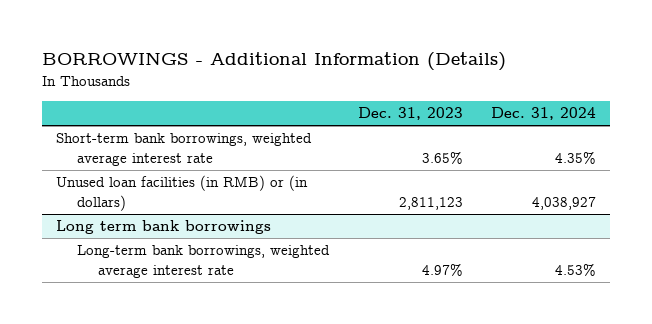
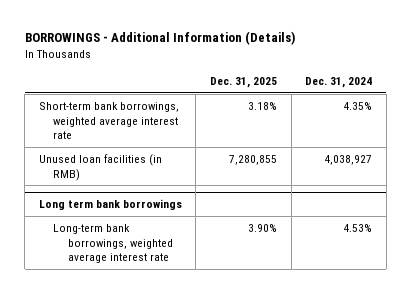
- | Dec. 31, 2023 | Dec. 31, 2024
+ | Dec. 31, 2025 | Dec. 31, 2024
- Unused loan facilities (in RMB) or (in dollars) | 2,811,123 | 4,038,927
+ Unused loan facilities (in RMB) | 7,280,855 | 4,038,927

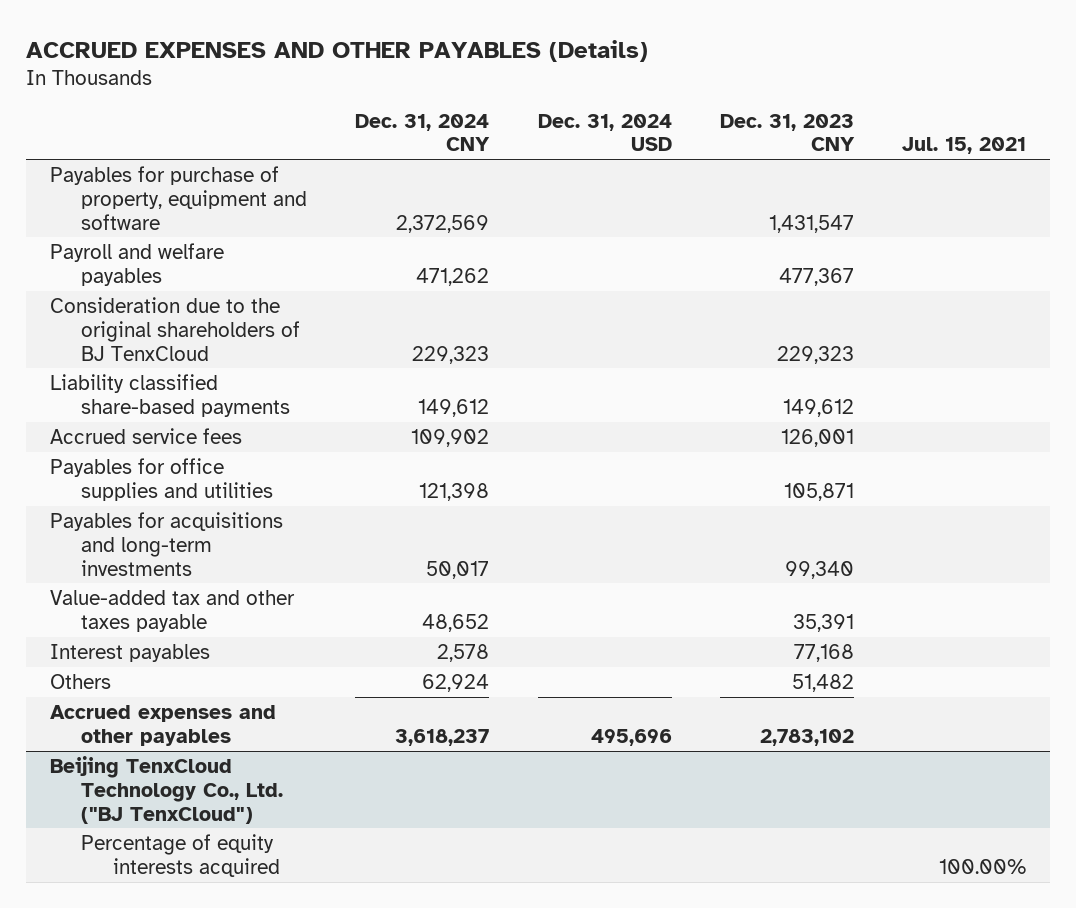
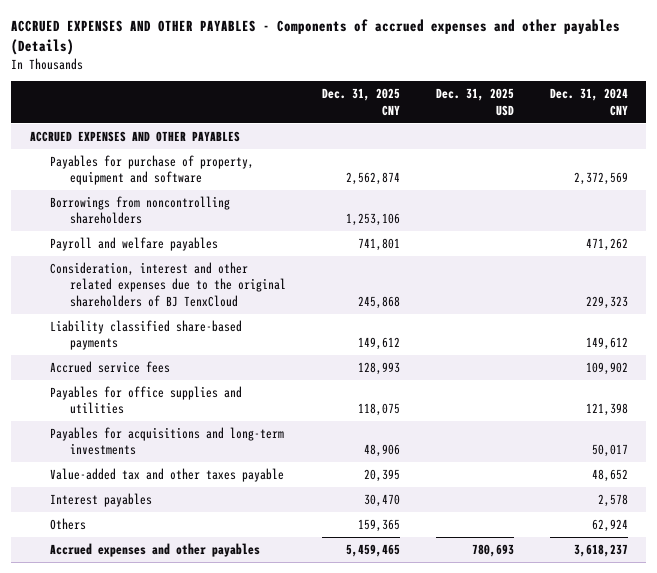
- ACCRUED EXPENSES AND OTHER PAYABLES (Details)
+ ACCRUED EXPENSES AND OTHER PAYABLES - Components of accrued expenses and other payables (Details)
- | Dec. 31, 2024 CNY | Dec. 31, 2024 USD | Dec. 31, 2023 CNY | Jul. 15, 2021
+ | Dec. 31, 2025 CNY | Dec. 31, 2025 USD | Dec. 31, 2024 CNY
+ ACCRUED EXPENSES AND OTHER PAYABLES
+ Borrowings from noncontrolling shareholders | 1,253,106 | |
- Consideration due to the original shareholders of BJ TenxCloud | 229,323 | | 229,323 |
+ Consideration, interest and other related expenses due to the original shareholders of BJ TenxCloud | 245,868 | | 229,323
- Beijing TenxCloud Technology Co., Ltd. ("BJ TenxCloud")
- Percentage of equity interests acquired | | | | 100.00%

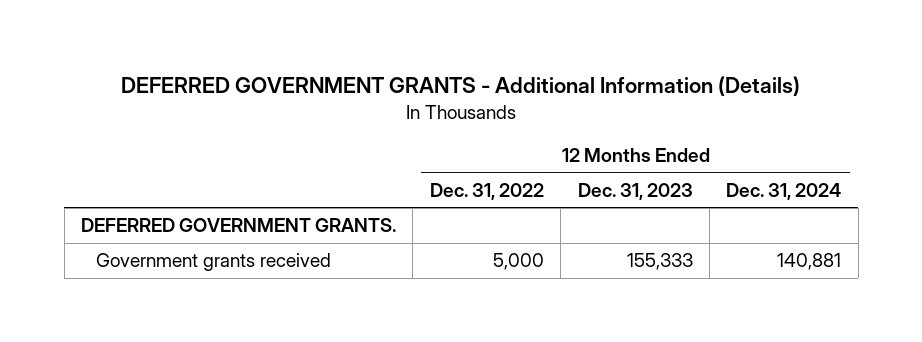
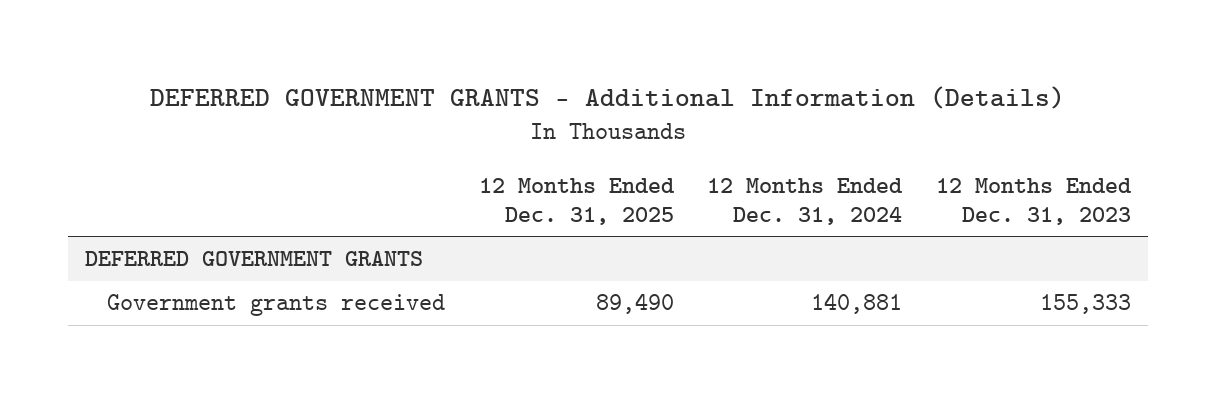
- | 12 Months Ended Dec. 31, 2022 | 12 Months Ended Dec. 31, 2023 | 12 Months Ended Dec. 31, 2024
+ | 12 Months Ended Dec. 31, 2025 | 12 Months Ended Dec. 31, 2024 | 12 Months Ended Dec. 31, 2023
- DEFERRED GOVERNMENT GRANTS.
+ DEFERRED GOVERNMENT GRANTS

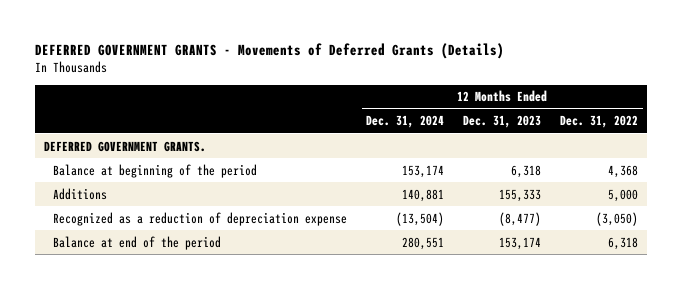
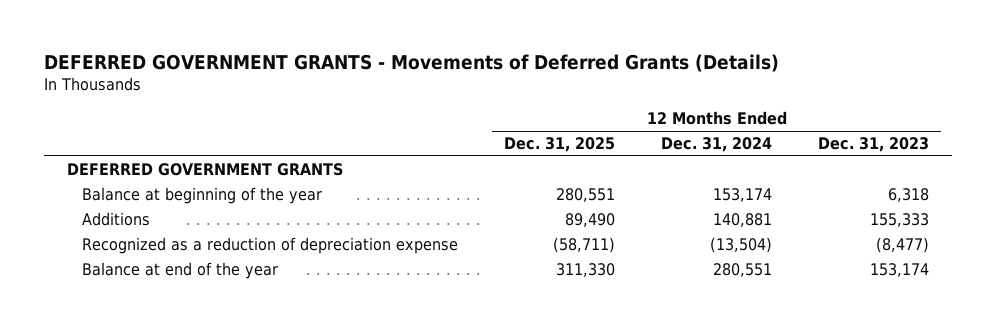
- | 12 Months Ended Dec. 31, 2024 | 12 Months Ended Dec. 31, 2023 | 12 Months Ended Dec. 31, 2022
+ | 12 Months Ended Dec. 31, 2025 | 12 Months Ended Dec. 31, 2024 | 12 Months Ended Dec. 31, 2023
- DEFERRED GOVERNMENT GRANTS.
- Balance at beginning of the period | 153,174 | 6,318 | 4,368
+ DEFERRED GOVERNMENT GRANTS
+ Balance at beginning of the year | 280,551 | 153,174 | 6,318
- Balance at end of the period | 280,551 | 153,174 | 6,318
+ Balance at end of the year | 311,330 | 280,551 | 153,174

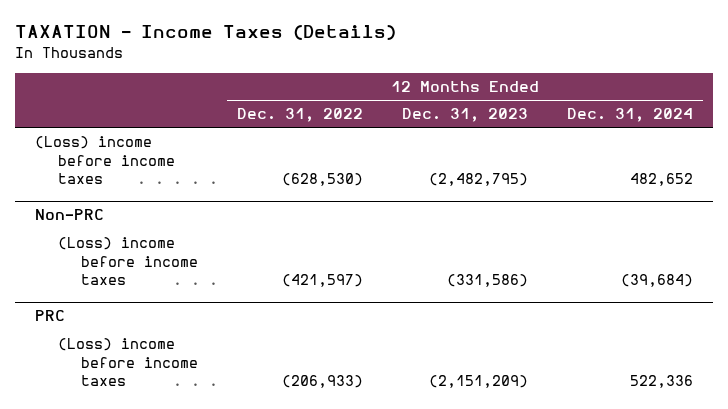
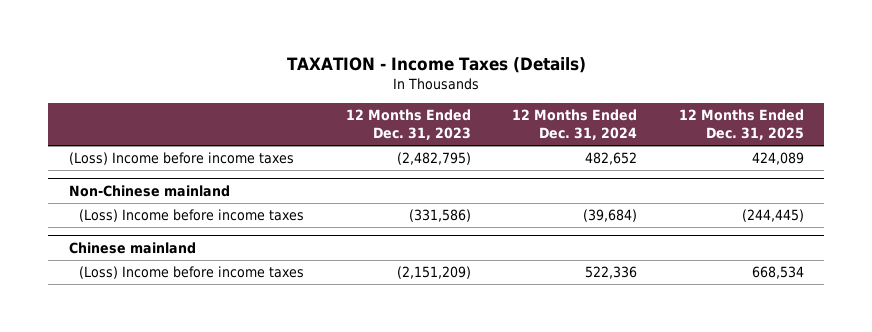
- | 12 Months Ended Dec. 31, 2022 | 12 Months Ended Dec. 31, 2023 | 12 Months Ended Dec. 31, 2024
+ | 12 Months Ended Dec. 31, 2023 | 12 Months Ended Dec. 31, 2024 | 12 Months Ended Dec. 31, 2025
- (Loss) income before income taxes | (628,530) | (2,482,795) | 482,652
- Non-PRC
- (Loss) income before income taxes | (421,597) | (331,586) | (39,684)
- PRC
- (Loss) income before income taxes | (206,933) | (2,151,209) | 522,336
+ (Loss) Income before income taxes | (2,482,795) | 482,652 | 424,089
+ Non-Chinese mainland
+ (Loss) Income before income taxes | (331,586) | (39,684) | (244,445)
+ Chinese mainland
+ (Loss) Income before income taxes | (2,151,209) | 522,336 | 668,534

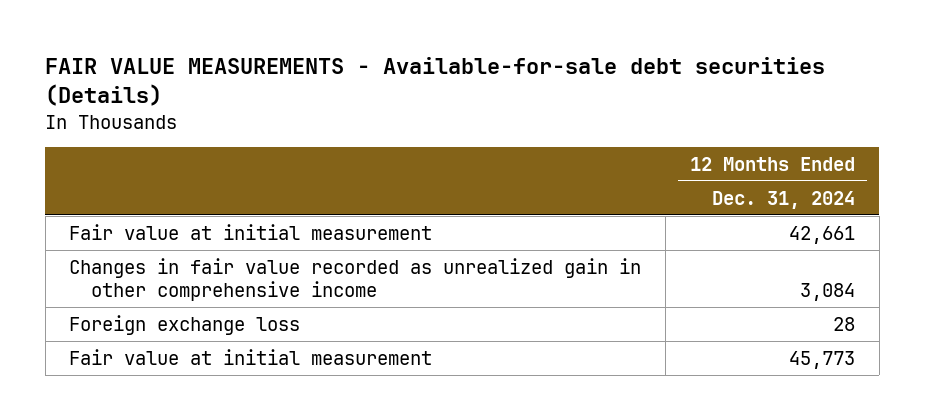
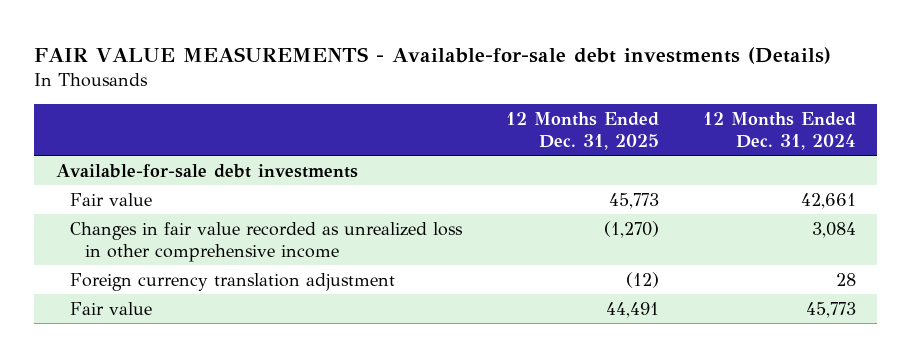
- FAIR VALUE MEASUREMENTS - Available-for-sale debt securities (Details)
+ FAIR VALUE MEASUREMENTS - Available-for-sale debt investments (Details)
- | 12 Months Ended Dec. 31, 2024
+ | 12 Months Ended Dec. 31, 2025 | 12 Months Ended Dec. 31, 2024
- Fair value at initial measurement | 42,661
- Changes in fair value recorded as unrealized gain in other comprehensive income | 3,084
- Foreign exchange loss | 28
- Fair value at initial measurement | 45,773
+ Available-for-sale debt investments
+ Fair value | 45,773 | 42,661
+ Changes in fair value recorded as unrealized loss in other comprehensive income | (1,270) | 3,084
+ Foreign currency translation adjustment | (12) | 28
+ Fair value | 44,491 | 45,773

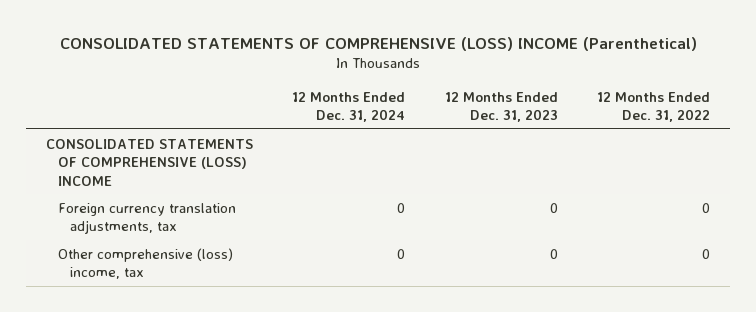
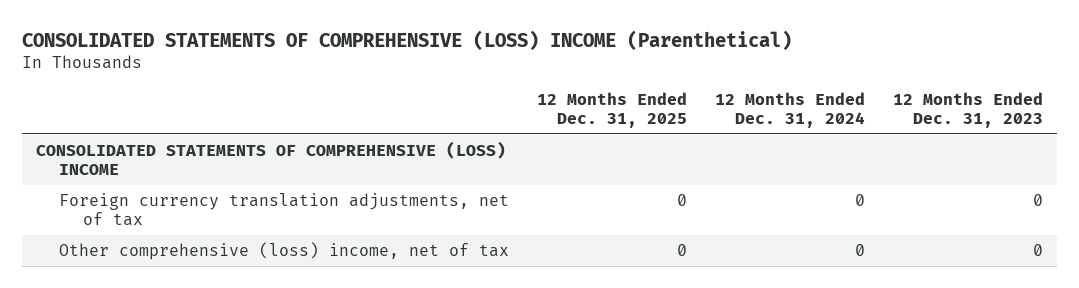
- | 12 Months Ended Dec. 31, 2024 | 12 Months Ended Dec. 31, 2023 | 12 Months Ended Dec. 31, 2022
+ | 12 Months Ended Dec. 31, 2025 | 12 Months Ended Dec. 31, 2024 | 12 Months Ended Dec. 31, 2023
- Foreign currency translation adjustments, tax | 0 | 0 | 0
- Other comprehensive (loss) income, tax | 0 | 0 | 0
+ Foreign currency translation adjustments, net of tax | 0 | 0 | 0
+ Other comprehensive (loss) income, net of tax | 0 | 0 | 0

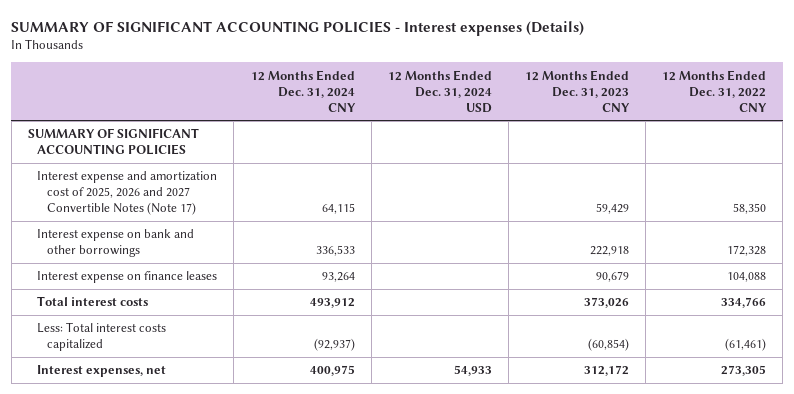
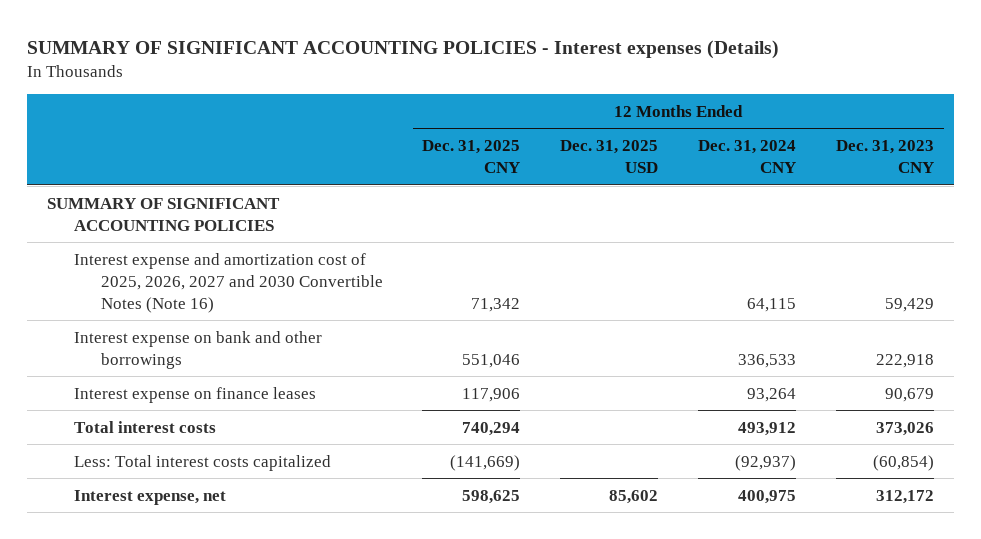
- | 12 Months Ended Dec. 31, 2024 CNY | 12 Months Ended Dec. 31, 2024 USD | 12 Months Ended Dec. 31, 2023 CNY | 12 Months Ended Dec. 31, 2022 CNY
+ | 12 Months Ended Dec. 31, 2025 CNY | 12 Months Ended Dec. 31, 2025 USD | 12 Months Ended Dec. 31, 2024 CNY | 12 Months Ended Dec. 31, 2023 CNY
- Interest expense and amortization cost of 2025, 2026 and 2027 Convertible Notes (Note 17) | 64,115 | | 59,429 | 58,350
+ Interest expense and amortization cost of 2025, 2026, 2027 and 2030 Convertible Notes (Note 16) | 71,342 | | 64,115 | 59,429
- Interest expenses, net | 400,975 | 54,933 | 312,172 | 273,305
+ Interest expense, net | 598,625 | 85,602 | 400,975 | 312,172

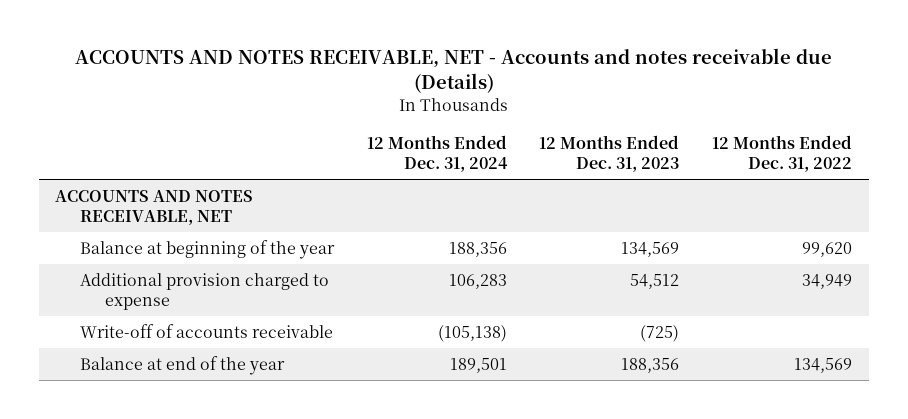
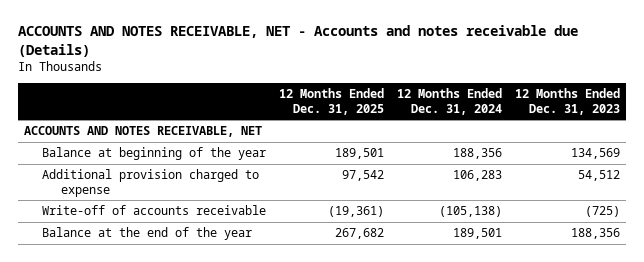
- | 12 Months Ended Dec. 31, 2024 | 12 Months Ended Dec. 31, 2023 | 12 Months Ended Dec. 31, 2022
+ | 12 Months Ended Dec. 31, 2025 | 12 Months Ended Dec. 31, 2024 | 12 Months Ended Dec. 31, 2023
- Balance at end of the year | 189,501 | 188,356 | 134,569
+ Balance at the end of the year | 267,682 | 189,501 | 188,356

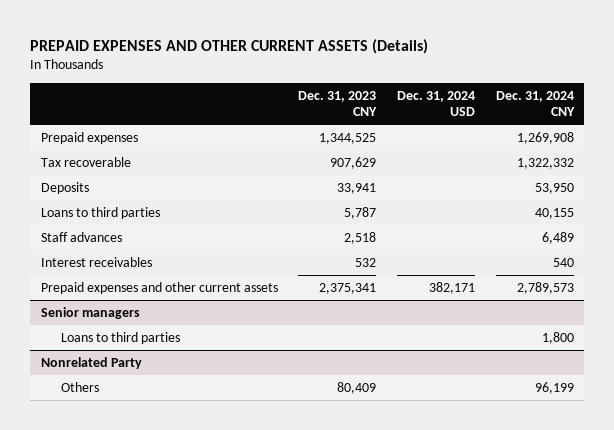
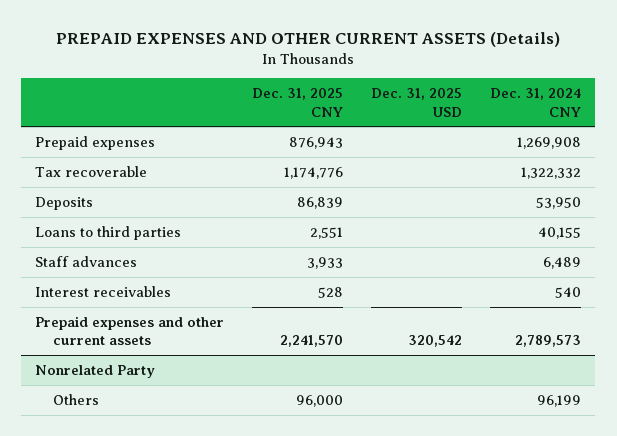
- | Dec. 31, 2023 CNY | Dec. 31, 2024 USD | Dec. 31, 2024 CNY
+ | Dec. 31, 2025 CNY | Dec. 31, 2025 USD | Dec. 31, 2024 CNY
- Senior managers
- Loans to third parties | | | 1,800

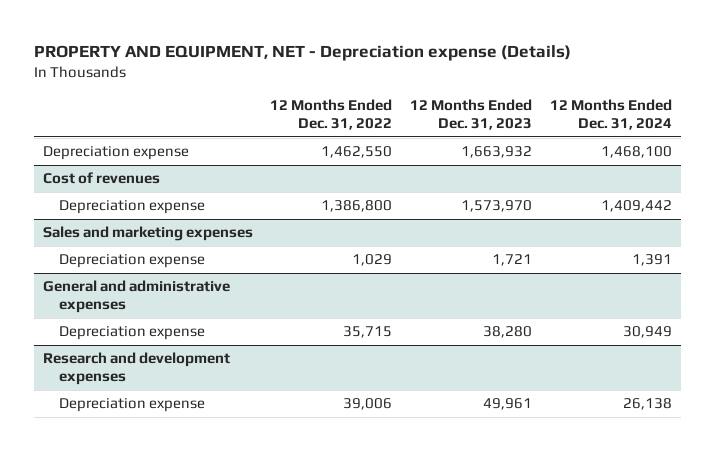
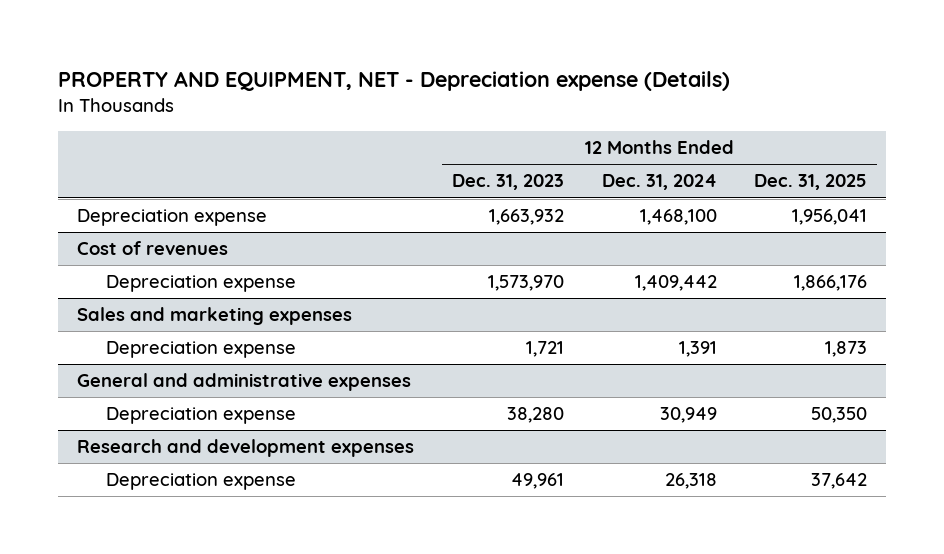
- | 12 Months Ended Dec. 31, 2022 | 12 Months Ended Dec. 31, 2023 | 12 Months Ended Dec. 31, 2024
+ | 12 Months Ended Dec. 31, 2023 | 12 Months Ended Dec. 31, 2024 | 12 Months Ended Dec. 31, 2025
@ Research and development expenses
- Depreciation expense | 39,006 | 49,961 | 26,138
+ Depreciation expense | 49,961 | 26,318 | 37,642

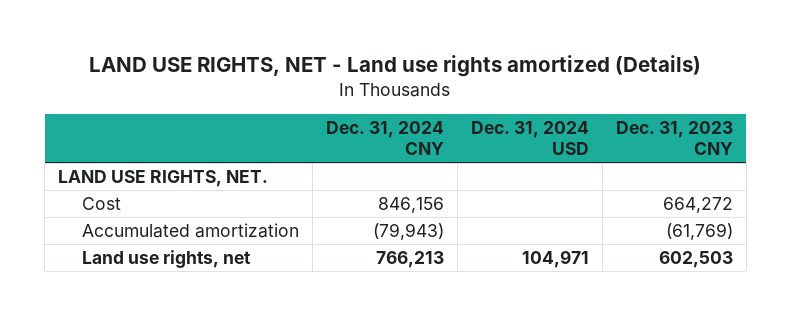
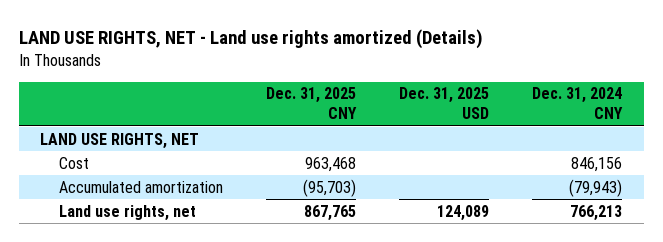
- | Dec. 31, 2024 CNY | Dec. 31, 2024 USD | Dec. 31, 2023 CNY
+ | Dec. 31, 2025 CNY | Dec. 31, 2025 USD | Dec. 31, 2024 CNY
- LAND USE RIGHTS, NET.
+ LAND USE RIGHTS, NET

